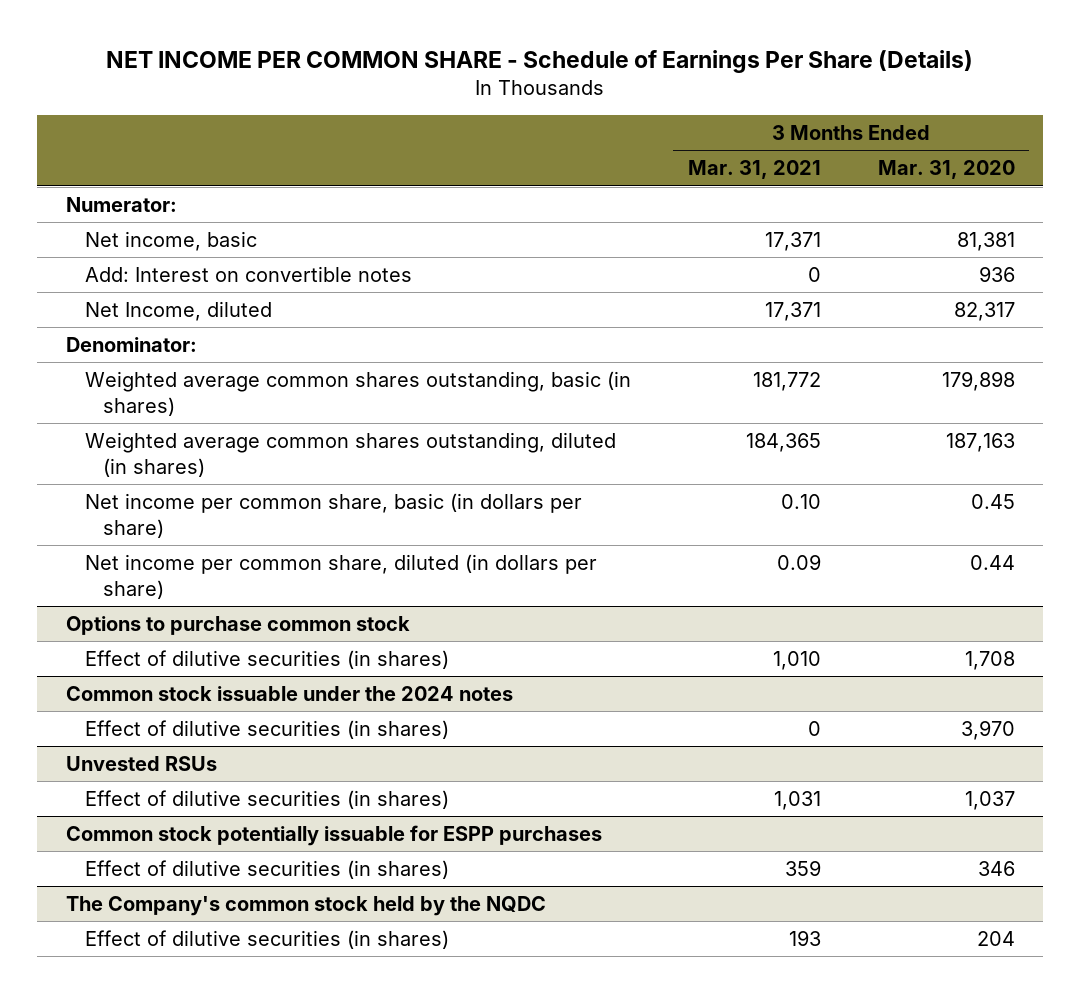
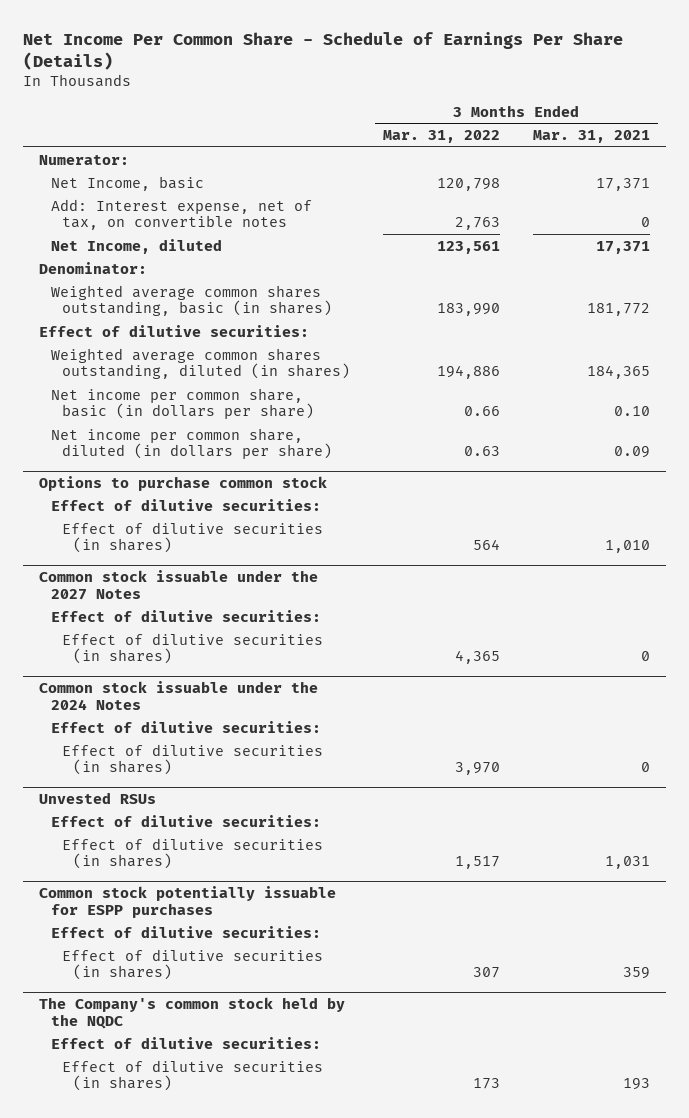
- NET INCOME PER COMMON SHARE - Schedule of Earnings Per Share (Details)
+ Net Income Per Common Share - Schedule of Earnings Per Share (Details)
- | 3 Months Ended Mar. 31, 2021 | 3 Months Ended Mar. 31, 2020
+ | 3 Months Ended Mar. 31, 2022 | 3 Months Ended Mar. 31, 2021
- Net income, basic | 17,371 | 81,381
- Add: Interest on convertible notes | 0 | 936
+ Net Income, basic | 120,798 | 17,371
+ Add: Interest expense, net of tax, on convertible notes | 2,763 | 0
+ Effect of dilutive securities:
@ Options to purchase common stock
+ Effect of dilutive securities:
- Common stock issuable under the 2024 notes
+ Common stock issuable under the 2027 Notes
+ Effect of dilutive securities:
+ Common stock issuable under the 2024 Notes
+ Effect of dilutive securities:
+ Effect of dilutive securities (in shares) | 3,970 | 0
@ Unvested RSUs
+ Effect of dilutive securities:
@ Common stock potentially issuable for ESPP purchases
+ Effect of dilutive securities:
@ The Company's common stock held by the NQDC
+ Effect of dilutive securities:

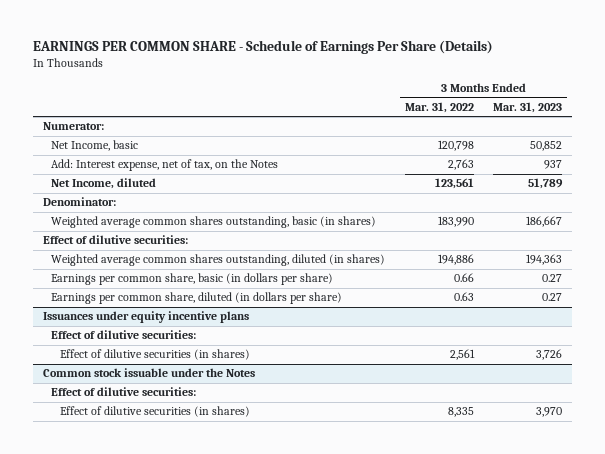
- Net Income Per Common Share - Schedule of Earnings Per Share (Details)
+ EARNINGS PER COMMON SHARE - Schedule of Earnings Per Share (Details)
- | 3 Months Ended Mar. 31, 2022 | 3 Months Ended Mar. 31, 2021
+ | 3 Months Ended Mar. 31, 2022 | 3 Months Ended Mar. 31, 2023
- Add: Interest expense, net of tax, on convertible notes | 2,763 | 0
+ Add: Interest expense, net of tax, on the Notes | 2,763 | 937
- Net income per common share, basic (in dollars per share) | 0.66 | 0.10
- Net income per common share, diluted (in dollars per share) | 0.63 | 0.09
- Options to purchase common stock
- Effect of dilutive securities:
- Effect of dilutive securities (in shares) | 564 | 1,010
- Common stock issuable under the 2027 Notes
- Effect of dilutive securities:
- Effect of dilutive securities (in shares) | 4,365 | 0
- Common stock issuable under the 2024 Notes
- Effect of dilutive securities:
- Effect of dilutive securities (in shares) | 3,970 | 0
- Unvested RSUs
- Effect of dilutive securities:
- Effect of dilutive securities (in shares) | 1,517 | 1,031
- Common stock potentially issuable for ESPP purchases
+ Earnings per common share, basic (in dollars per share) | 0.66 | 0.27
+ Earnings per common share, diluted (in dollars per share) | 0.63 | 0.27
+ Issuances under equity incentive plans
- Effect of dilutive securities (in shares) | 307 | 359
- The Company's common stock held by the NQDC
+ Effect of dilutive securities (in shares) | 2,561 | 3,726
+ Common stock issuable under the Notes
- Effect of dilutive securities (in shares) | 173 | 193
+ Effect of dilutive securities (in shares) | 8,335 | 3,970

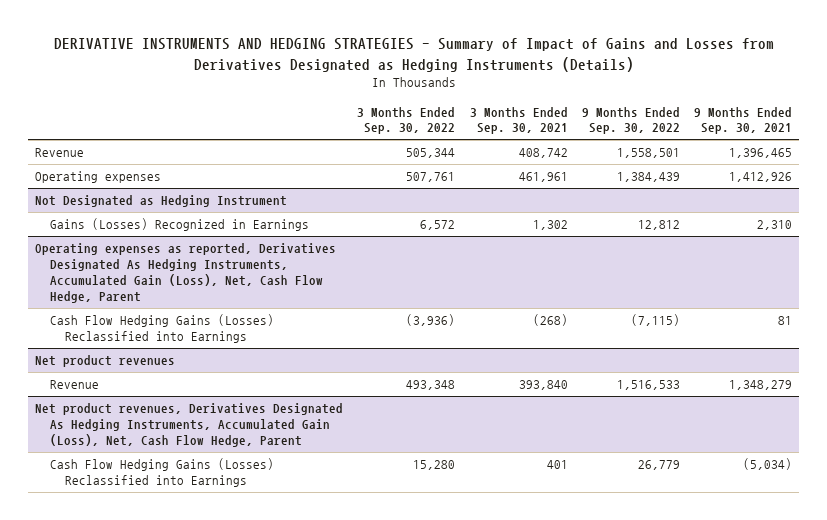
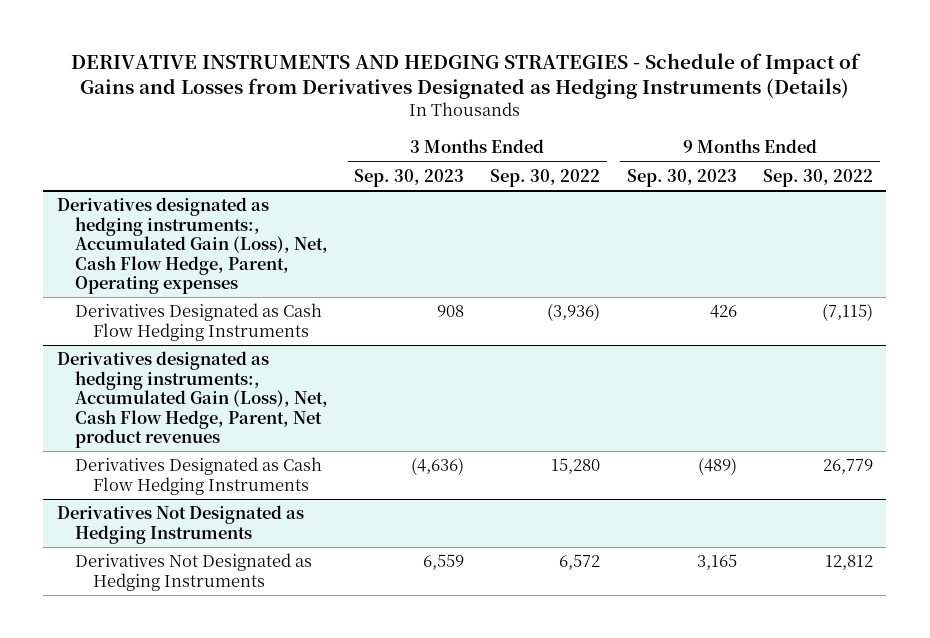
- DERIVATIVE INSTRUMENTS AND HEDGING STRATEGIES - Summary of Impact of Gains and Losses from Derivatives Designated as Hedging Instruments (Details)
+ DERIVATIVE INSTRUMENTS AND HEDGING STRATEGIES - Schedule of Impact of Gains and Losses from Derivatives Designated as Hedging Instruments (Details)
- | 3 Months Ended Sep. 30, 2022 | 3 Months Ended Sep. 30, 2021 | 9 Months Ended Sep. 30, 2022 | 9 Months Ended Sep. 30, 2021
+ | 3 Months Ended Sep. 30, 2023 | 3 Months Ended Sep. 30, 2022 | 9 Months Ended Sep. 30, 2023 | 9 Months Ended Sep. 30, 2022
- Revenue | 505,344 | 408,742 | 1,558,501 | 1,396,465
- Operating expenses | 507,761 | 461,961 | 1,384,439 | 1,412,926
- Not Designated as Hedging Instrument
- Gains (Losses) Recognized in Earnings | 6,572 | 1,302 | 12,812 | 2,310
- Operating expenses as reported, Derivatives Designated As Hedging Instruments, Accumulated Gain (Loss), Net, Cash Flow Hedge, Parent
- Cash Flow Hedging Gains (Losses) Reclassified into Earnings | (3,936) | (268) | (7,115) | 81
- Net product revenues
- Revenue | 493,348 | 393,840 | 1,516,533 | 1,348,279
- Net product revenues, Derivatives Designated As Hedging Instruments, Accumulated Gain (Loss), Net, Cash Flow Hedge, Parent
- Cash Flow Hedging Gains (Losses) Reclassified into Earnings | 15,280 | 401 | 26,779 | (5,034)
+ Derivatives designated as hedging instruments:, Accumulated Gain (Loss), Net, Cash Flow Hedge, Parent, Operating expenses
+ Derivatives Designated as Cash Flow Hedging Instruments | 908 | (3,936) | 426 | (7,115)
+ Derivatives designated as hedging instruments:, Accumulated Gain (Loss), Net, Cash Flow Hedge, Parent, Net product revenues
+ Derivatives Designated as Cash Flow Hedging Instruments | (4,636) | 15,280 | (489) | 26,779
+ Derivatives Not Designated as Hedging Instruments
+ Derivatives Not Designated as Hedging Instruments | 6,559 | 6,572 | 3,165 | 12,812

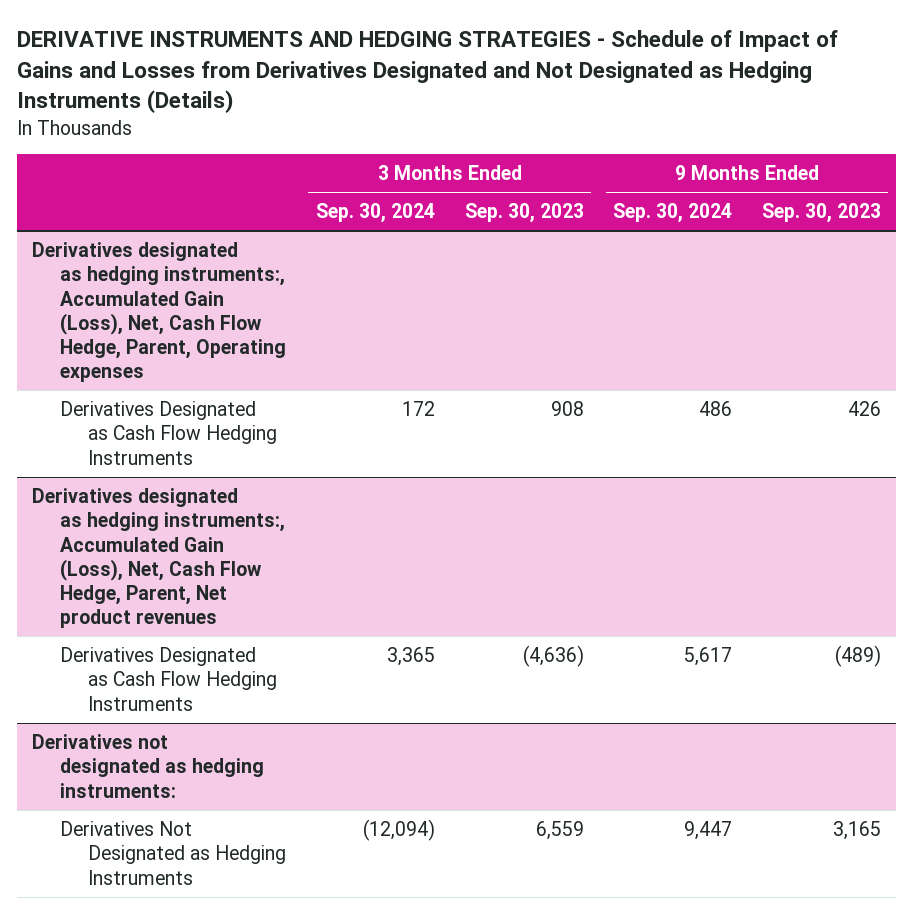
- DERIVATIVE INSTRUMENTS AND HEDGING STRATEGIES - Schedule of Impact of Gains and Losses from Derivatives Designated as Hedging Instruments (Details)
+ DERIVATIVE INSTRUMENTS AND HEDGING STRATEGIES - Schedule of Impact of Gains and Losses from Derivatives Designated and Not Designated as Hedging Instruments (Details)
- | 3 Months Ended Sep. 30, 2023 | 3 Months Ended Sep. 30, 2022 | 9 Months Ended Sep. 30, 2023 | 9 Months Ended Sep. 30, 2022
+ | 3 Months Ended Sep. 30, 2024 | 3 Months Ended Sep. 30, 2023 | 9 Months Ended Sep. 30, 2024 | 9 Months Ended Sep. 30, 2023
- Derivatives Not Designated as Hedging Instruments
+ Derivatives not designated as hedging instruments:

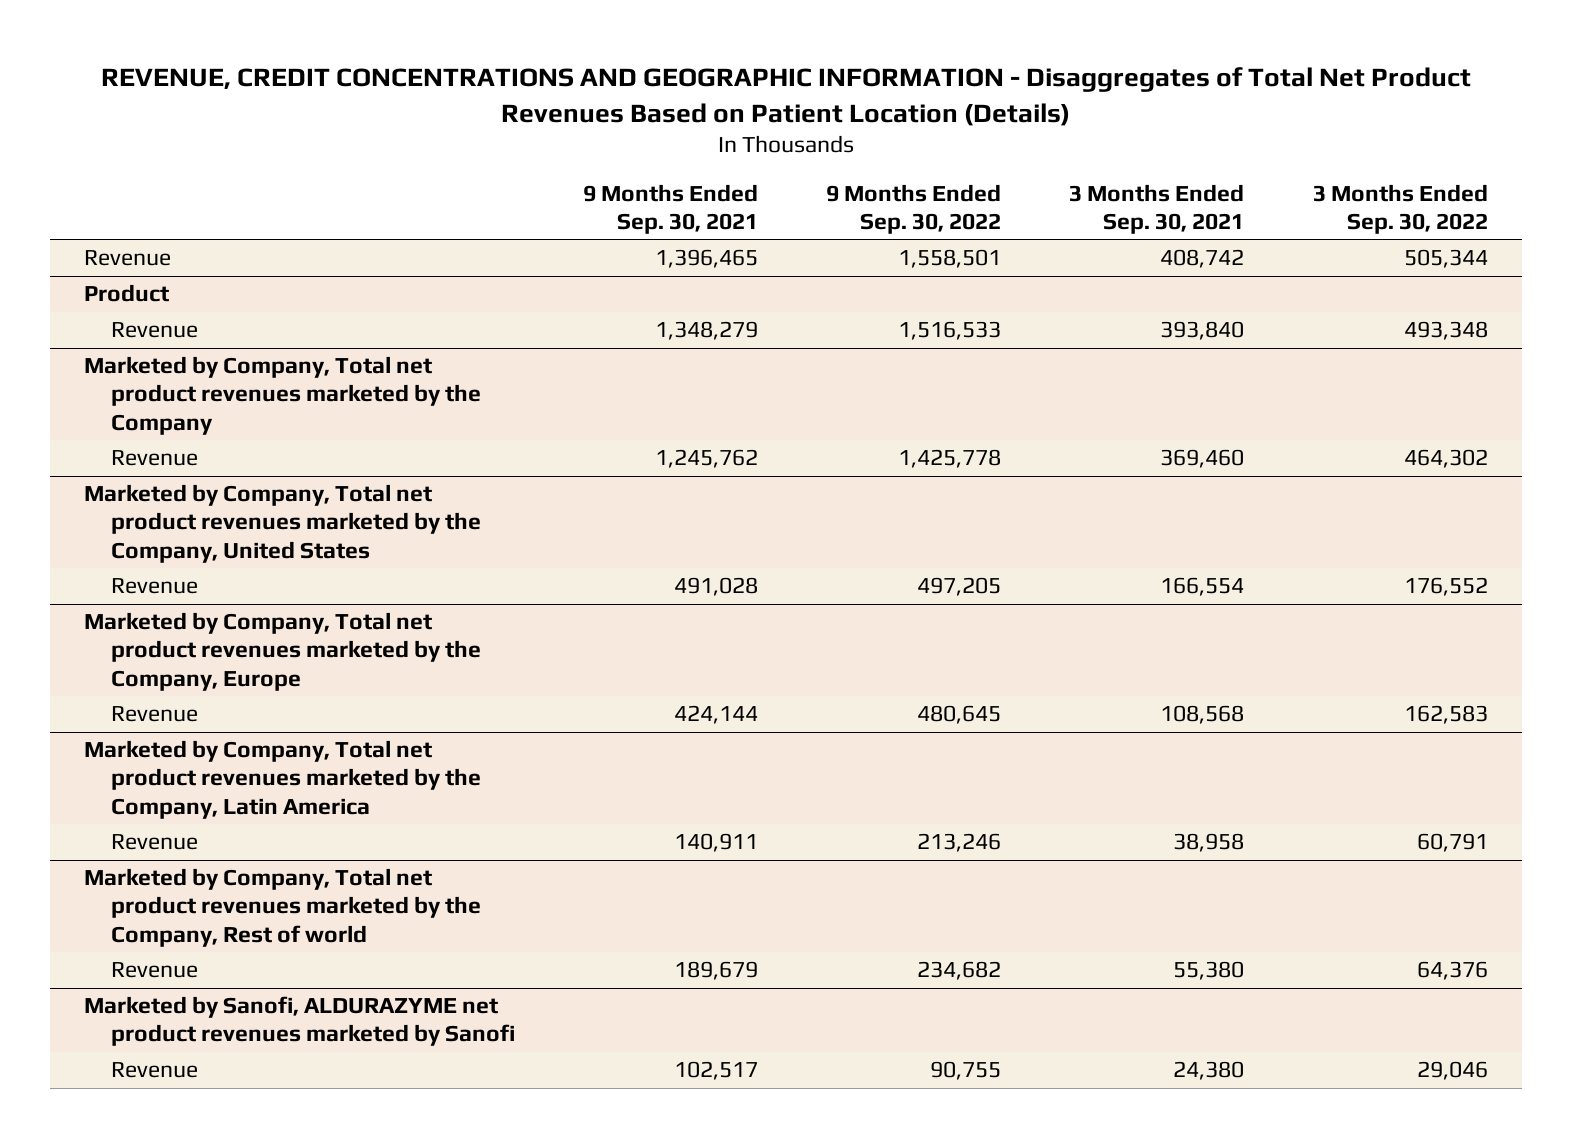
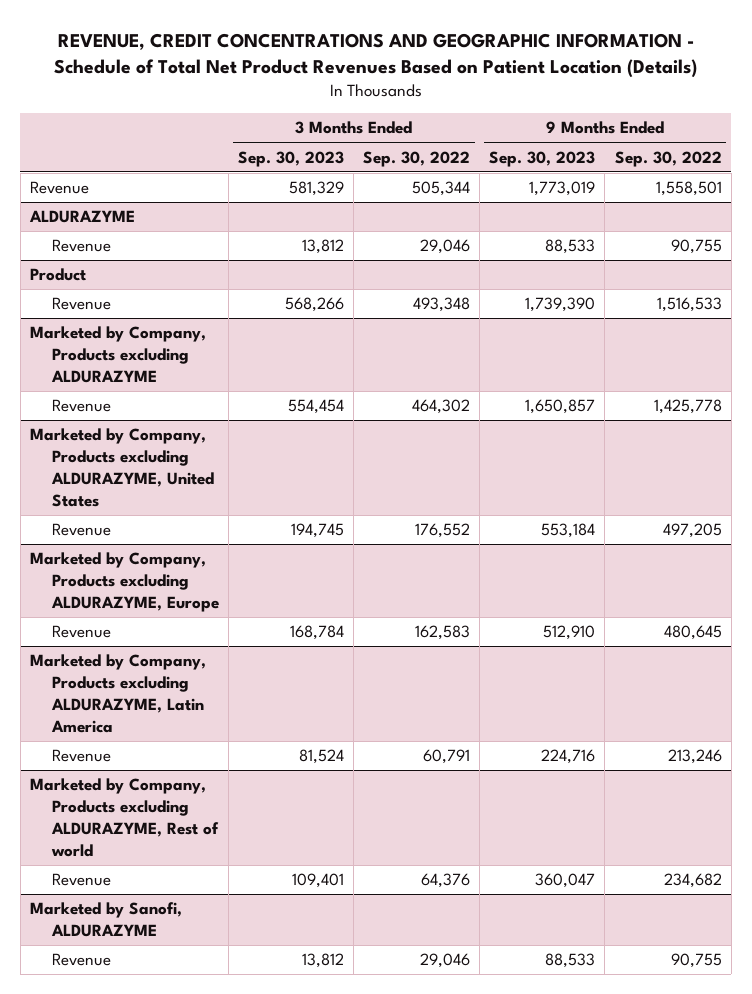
- REVENUE, CREDIT CONCENTRATIONS AND GEOGRAPHIC INFORMATION - Disaggregates of Total Net Product Revenues Based on Patient Location (Details)
+ REVENUE, CREDIT CONCENTRATIONS AND GEOGRAPHIC INFORMATION - Schedule of Total Net Product Revenues Based on Patient Location (Details)
- | 9 Months Ended Sep. 30, 2021 | 9 Months Ended Sep. 30, 2022 | 3 Months Ended Sep. 30, 2021 | 3 Months Ended Sep. 30, 2022
+ | 3 Months Ended Sep. 30, 2023 | 3 Months Ended Sep. 30, 2022 | 9 Months Ended Sep. 30, 2023 | 9 Months Ended Sep. 30, 2022
+ ALDURAZYME
+ Revenue | 13,812 | 29,046 | 88,533 | 90,755
- Marketed by Company, Total net product revenues marketed by the Company
+ Marketed by Company, Products excluding ALDURAZYME
- Marketed by Company, Total net product revenues marketed by the Company, United States
+ Marketed by Company, Products excluding ALDURAZYME, United States
- Marketed by Company, Total net product revenues marketed by the Company, Europe
+ Marketed by Company, Products excluding ALDURAZYME, Europe
- Marketed by Company, Total net product revenues marketed by the Company, Latin America
+ Marketed by Company, Products excluding ALDURAZYME, Latin America
- Marketed by Company, Total net product revenues marketed by the Company, Rest of world
+ Marketed by Company, Products excluding ALDURAZYME, Rest of world
- Marketed by Sanofi, ALDURAZYME net product revenues marketed by Sanofi
+ Marketed by Sanofi, ALDURAZYME

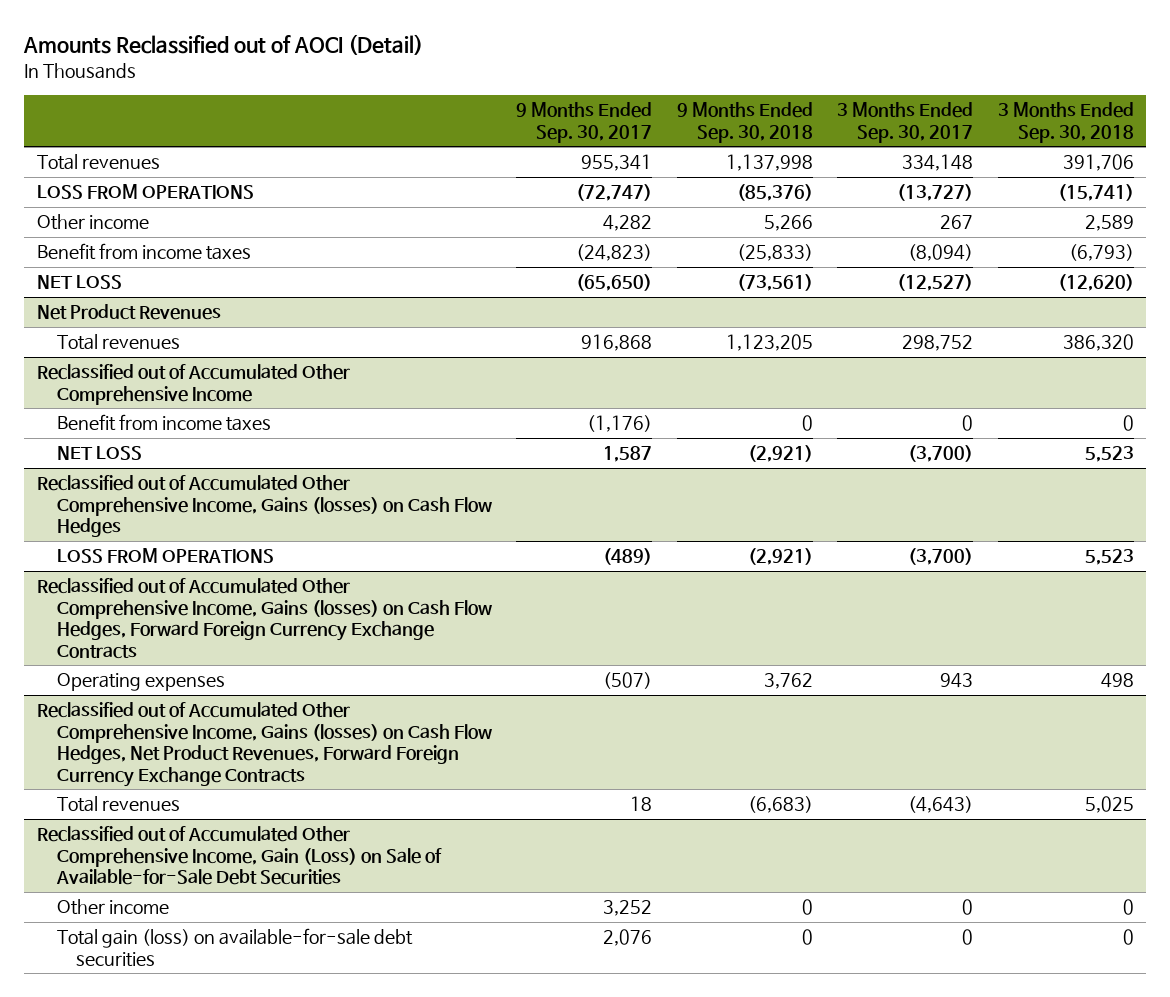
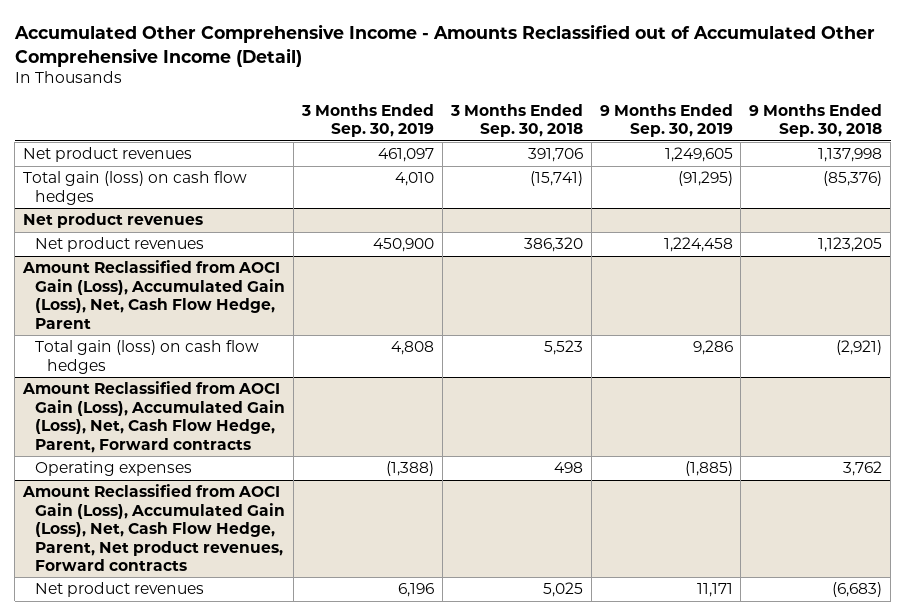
- Amounts Reclassified out of AOCI (Detail)
+ Accumulated Other Comprehensive Income - Amounts Reclassified out of Accumulated Other Comprehensive Income (Detail)
- | 9 Months Ended Sep. 30, 2017 | 9 Months Ended Sep. 30, 2018 | 3 Months Ended Sep. 30, 2017 | 3 Months Ended Sep. 30, 2018
+ | 3 Months Ended Sep. 30, 2019 | 3 Months Ended Sep. 30, 2018 | 9 Months Ended Sep. 30, 2019 | 9 Months Ended Sep. 30, 2018
- Total revenues | 955,341 | 1,137,998 | 334,148 | 391,706
- LOSS FROM OPERATIONS | (72,747) | (85,376) | (13,727) | (15,741)
- Other income | 4,282 | 5,266 | 267 | 2,589
- Benefit from income taxes | (24,823) | (25,833) | (8,094) | (6,793)
- NET LOSS | (65,650) | (73,561) | (12,527) | (12,620)
- Net Product Revenues
- Total revenues | 916,868 | 1,123,205 | 298,752 | 386,320
- Reclassified out of Accumulated Other Comprehensive Income
- Benefit from income taxes | (1,176) | 0 | 0 | 0
- NET LOSS | 1,587 | (2,921) | (3,700) | 5,523
- Reclassified out of Accumulated Other Comprehensive Income, Gains (losses) on Cash Flow Hedges
- LOSS FROM OPERATIONS | (489) | (2,921) | (3,700) | 5,523
- Reclassified out of Accumulated Other Comprehensive Income, Gains (losses) on Cash Flow Hedges, Forward Foreign Currency Exchange Contracts
+ Net product revenues | 461,097 | 391,706 | 1,249,605 | 1,137,998
+ Total gain (loss) on cash flow hedges | 4,010 | (15,741) | (91,295) | (85,376)
+ Net product revenues
+ Net product revenues | 450,900 | 386,320 | 1,224,458 | 1,123,205
+ Amount Reclassified from AOCI Gain (Loss), Accumulated Gain (Loss), Net, Cash Flow Hedge, Parent
+ Total gain (loss) on cash flow hedges | 4,808 | 5,523 | 9,286 | (2,921)
+ Amount Reclassified from AOCI Gain (Loss), Accumulated Gain (Loss), Net, Cash Flow Hedge, Parent, Forward contracts
- Reclassified out of Accumulated Other Comprehensive Income, Gains (losses) on Cash Flow Hedges, Net Product Revenues, Forward Foreign Currency Exchange Contracts
- Total revenues | 18 | (6,683) | (4,643) | 5,025
- Reclassified out of Accumulated Other Comprehensive Income, Gain (Loss) on Sale of Available-for-Sale Debt Securities
- Other income | 3,252 | 0 | 0 | 0
- Total gain (loss) on available-for-sale debt securities | 2,076 | 0 | 0 | 0
+ Amount Reclassified from AOCI Gain (Loss), Accumulated Gain (Loss), Net, Cash Flow Hedge, Parent, Net product revenues, Forward contracts
+ Net product revenues | 6,196 | 5,025 | 11,171 | (6,683)

